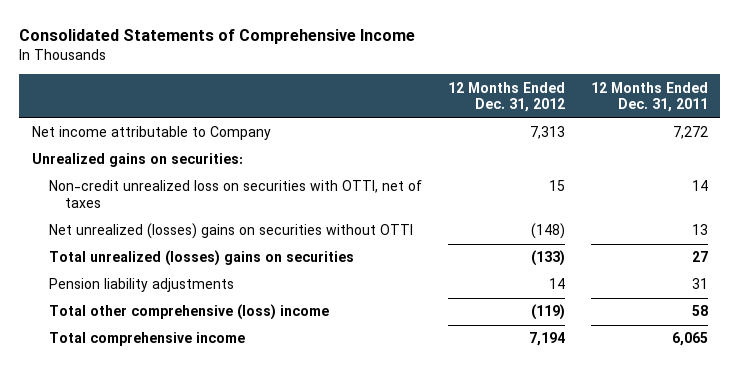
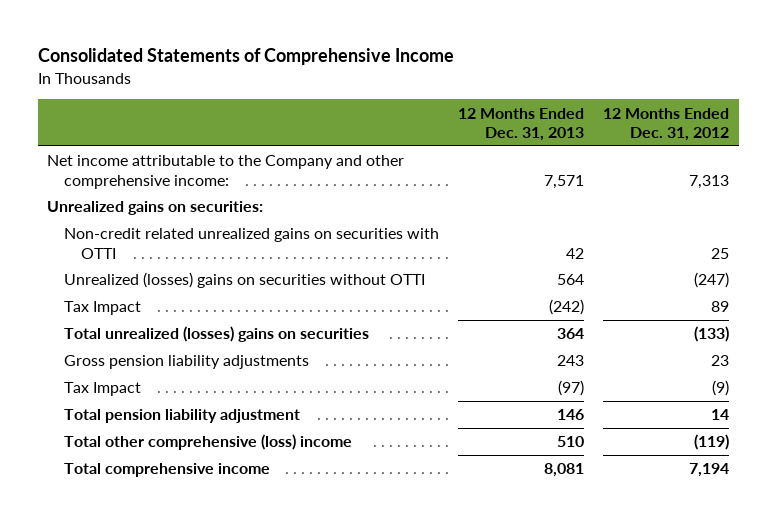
- | 12 Months Ended Dec. 31, 2012 | 12 Months Ended Dec. 31, 2011
+ | 12 Months Ended Dec. 31, 2013 | 12 Months Ended Dec. 31, 2012
- Net income attributable to Company | 7,313 | 7,272
+ Net income attributable to the Company and other comprehensive income: | 7,571 | 7,313
- Non-credit unrealized loss on securities with OTTI, net of taxes | 15 | 14
- Net unrealized (losses) gains on securities without OTTI | (148) | 13
+ Non-credit related unrealized gains on securities with OTTI | 42 | 25
+ Unrealized (losses) gains on securities without OTTI | 564 | (247)
+ Tax Impact | (242) | 89
- Pension liability adjustments | 14 | 31
+ Gross pension liability adjustments | 243 | 23
+ Tax Impact | (97) | (9)
+ Total pension liability adjustment | 146 | 14

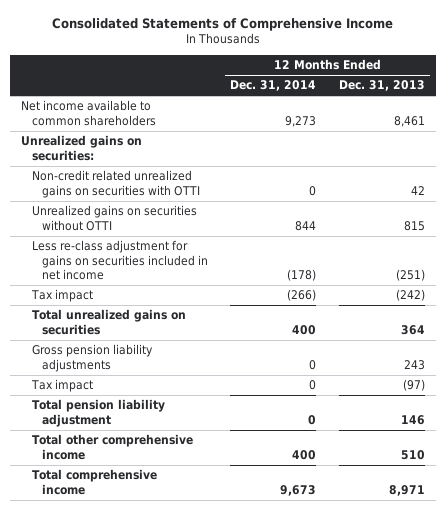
- | 12 Months Ended Dec. 31, 2013 | 12 Months Ended Dec. 31, 2012
+ | 12 Months Ended Dec. 31, 2014 | 12 Months Ended Dec. 31, 2013
- Net income attributable to the Company and other comprehensive income: | 7,571 | 7,313
+ Net income available to common shareholders | 9,273 | 8,461
- Unrealized (losses) gains on securities without OTTI | 564 | (247)
- Tax Impact | (242) | 89
- Total unrealized (losses) gains on securities | 364 | (133)
+ Unrealized gains on securities without OTTI | 844 | 815
+ Less re-class adjustment for gains on securities included in net income | (178) | (251)
+ Tax impact | (266) | (242)
+ Total unrealized gains on securities | 400 | 364
- Tax Impact | (97) | (9)
+ Tax impact | 0 | (97)
- Total other comprehensive (loss) income | 510 | (119)
- Total comprehensive income | 8,081 | 7,194
+ Total other comprehensive income | 400 | 510
+ Total comprehensive income | 9,673 | 8,971

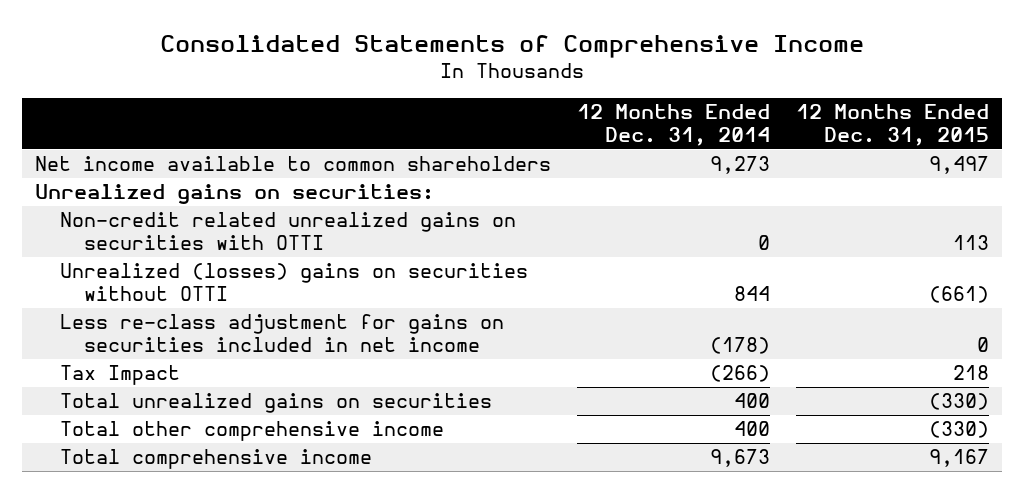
- | 12 Months Ended Dec. 31, 2014 | 12 Months Ended Dec. 31, 2013
+ | 12 Months Ended Dec. 31, 2014 | 12 Months Ended Dec. 31, 2015
- Unrealized gains on securities without OTTI | 844 | 815
+ Unrealized (losses) gains on securities without OTTI | 844 | (661)
- Tax impact | (266) | (242)
+ Tax Impact | (266) | 218
- Gross pension liability adjustments | 0 | 243
- Tax impact | 0 | (97)
- Total pension liability adjustment | 0 | 146

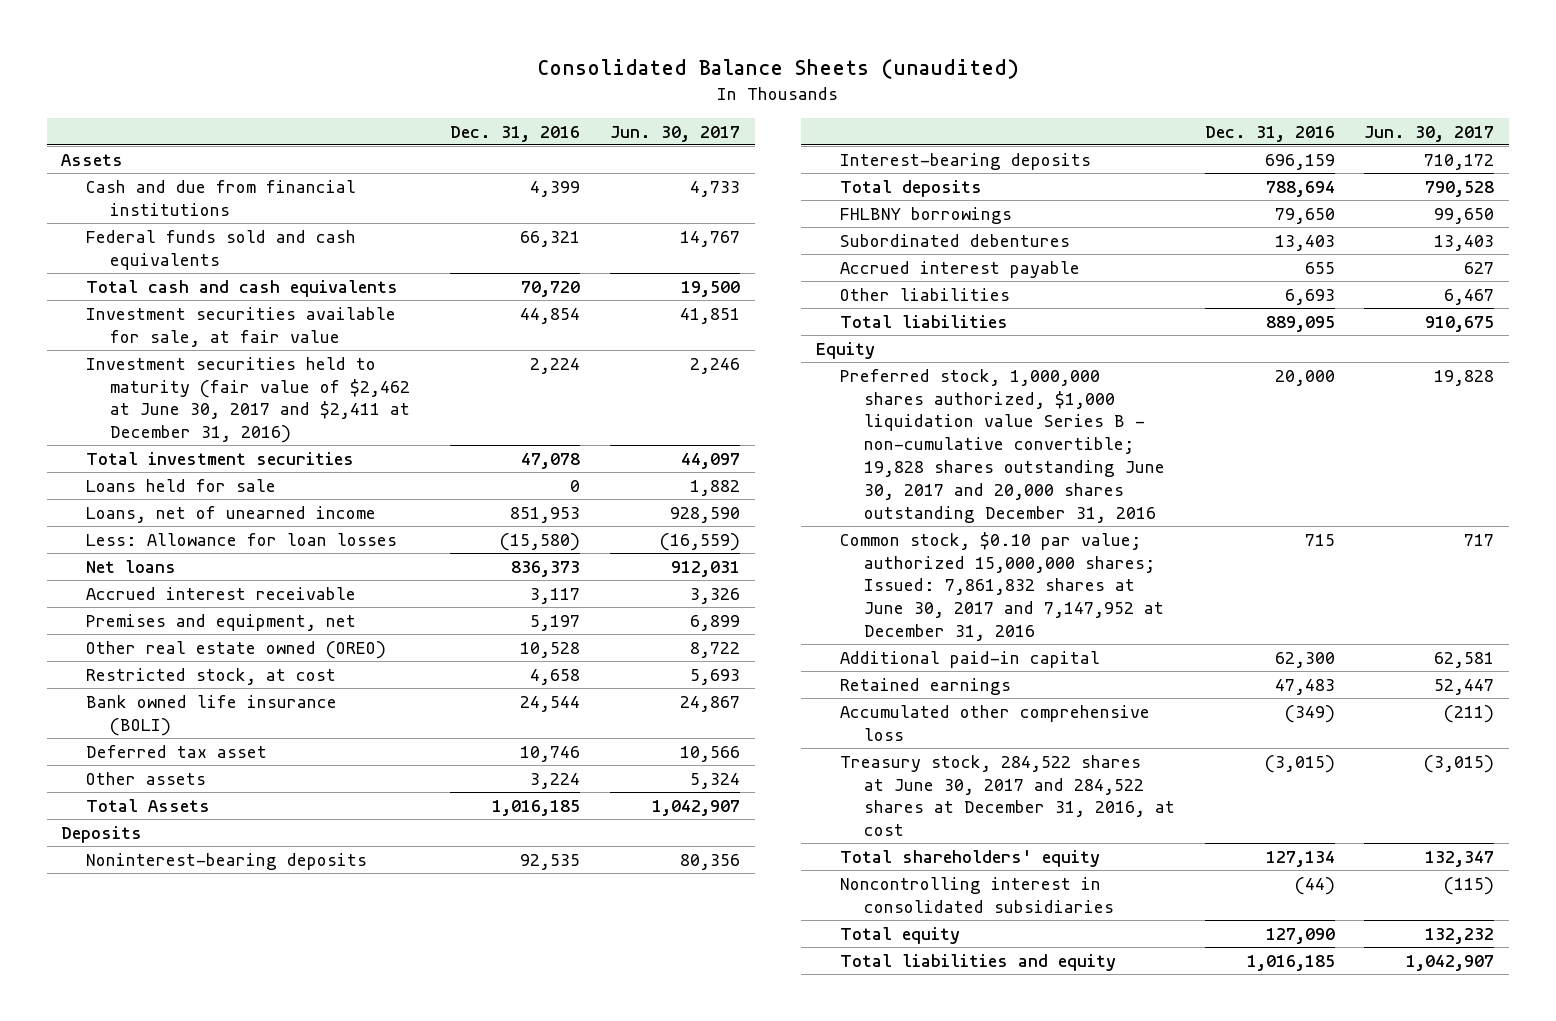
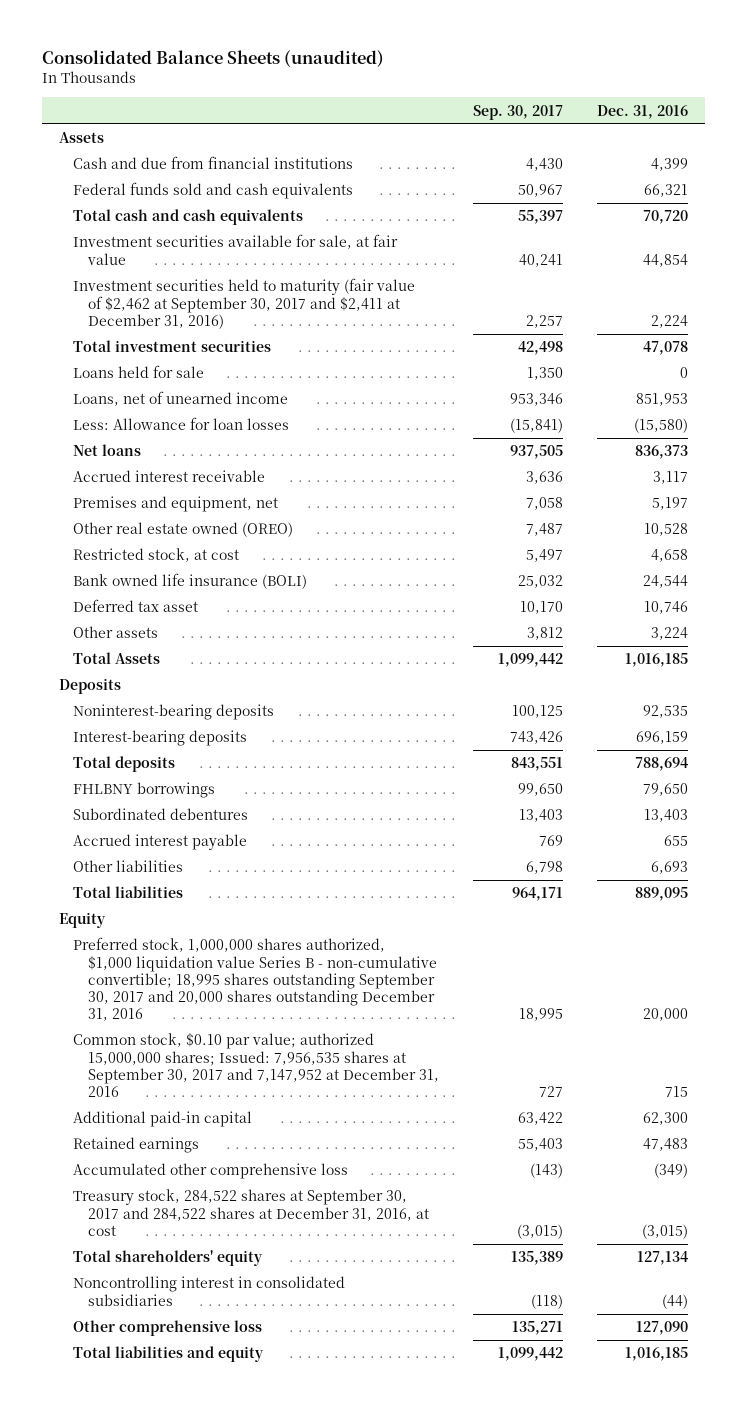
- | Dec. 31, 2016 | Jun. 30, 2017
+ | Sep. 30, 2017 | Dec. 31, 2016
- Investment securities held to maturity (fair value of $2,462 at June 30, 2017 and $2,411 at December 31, 2016) | 2,224 | 2,246
+ Investment securities held to maturity (fair value of $2,462 at September 30, 2017 and $2,411 at December 31, 2016) | 2,257 | 2,224
- Preferred stock, 1,000,000 shares authorized, $1,000 liquidation value Series B - non-cumulative convertible; 19,828 shares outstanding June 30, 2017 and 20,000 shares outstanding December 31, 2016 | 20,000 | 19,828
- Common stock, $0.10 par value; authorized 15,000,000 shares; Issued: 7,861,832 shares at June 30, 2017 and 7,147,952 at December 31, 2016 | 715 | 717
+ Preferred stock, 1,000,000 shares authorized, $1,000 liquidation value Series B - non-cumulative convertible; 18,995 shares outstanding September 30, 2017 and 20,000 shares outstanding December 31, 2016 | 18,995 | 20,000
+ Common stock, $0.10 par value; authorized 15,000,000 shares; Issued: 7,956,535 shares at September 30, 2017 and 7,147,952 at December 31, 2016 | 727 | 715
- Treasury stock, 284,522 shares at June 30, 2017 and 284,522 shares at December 31, 2016, at cost | (3,015) | (3,015)
+ Treasury stock, 284,522 shares at September 30, 2017 and 284,522 shares at December 31, 2016, at cost | (3,015) | (3,015)
- Total equity | 127,090 | 132,232
+ Other comprehensive loss | 135,271 | 127,090

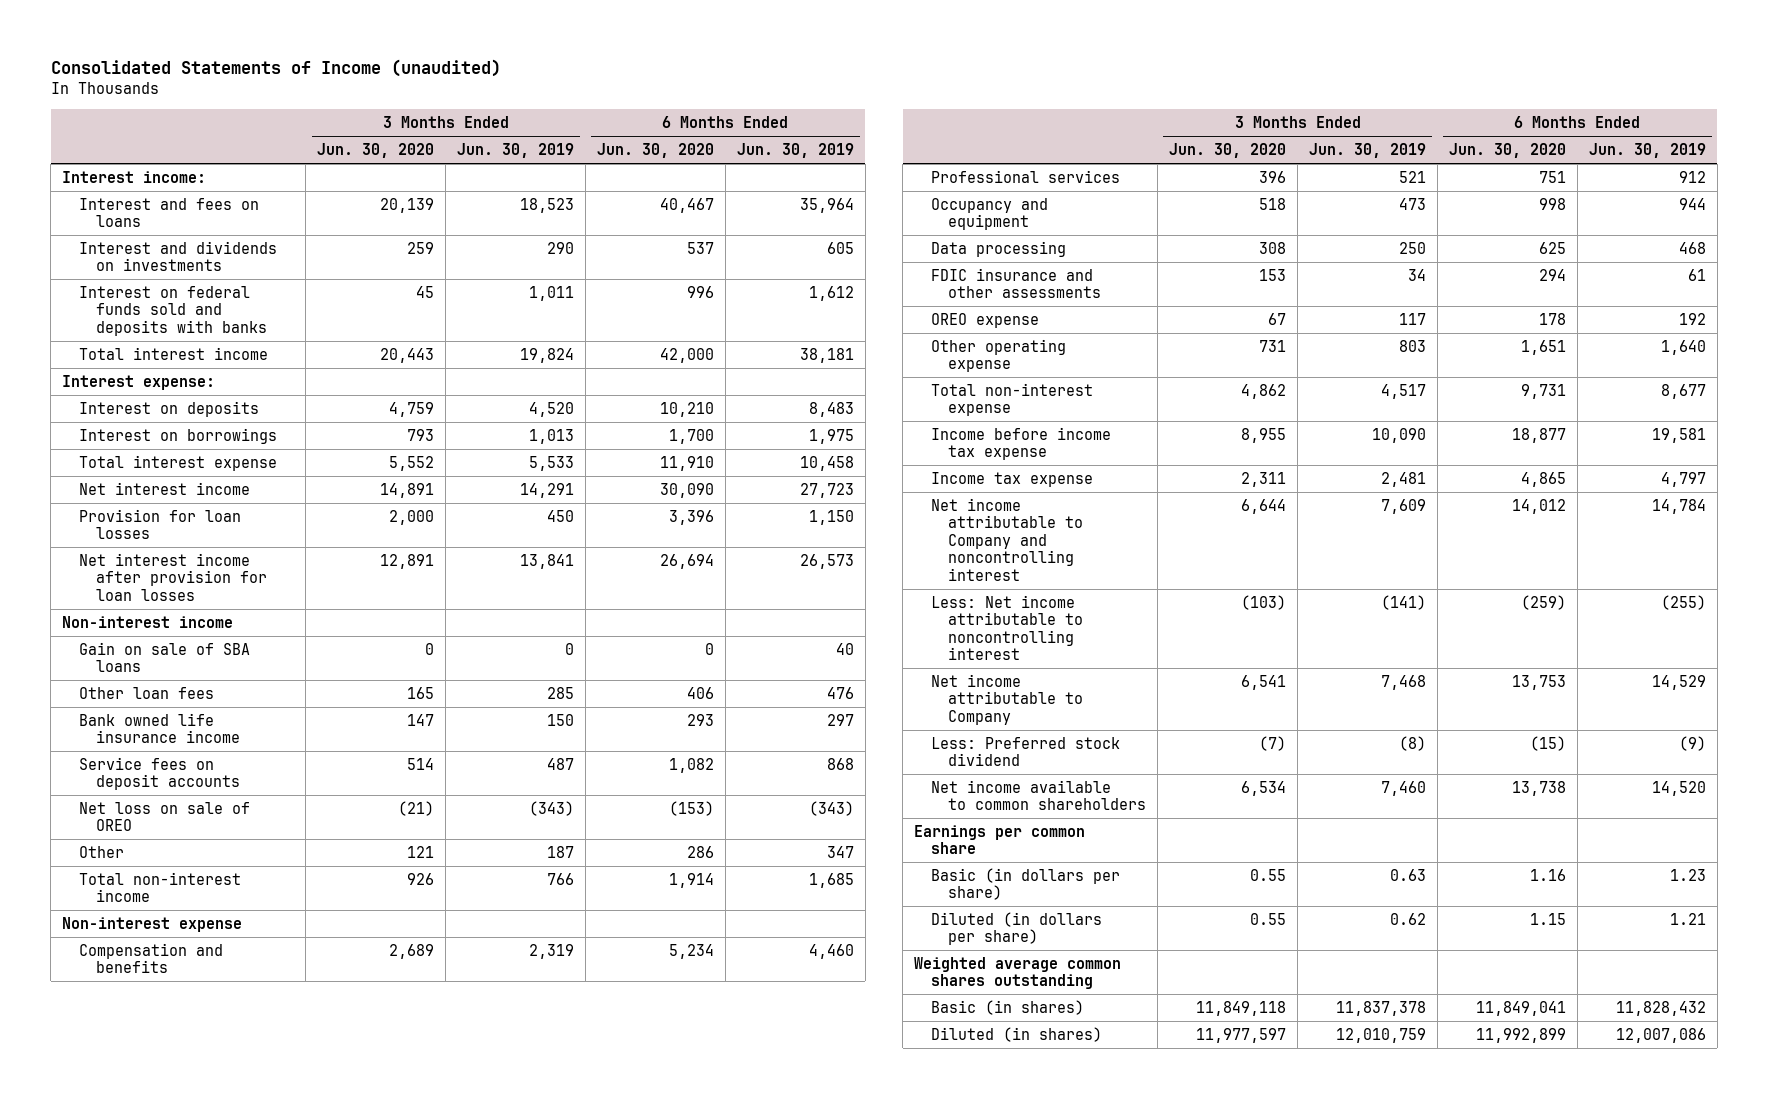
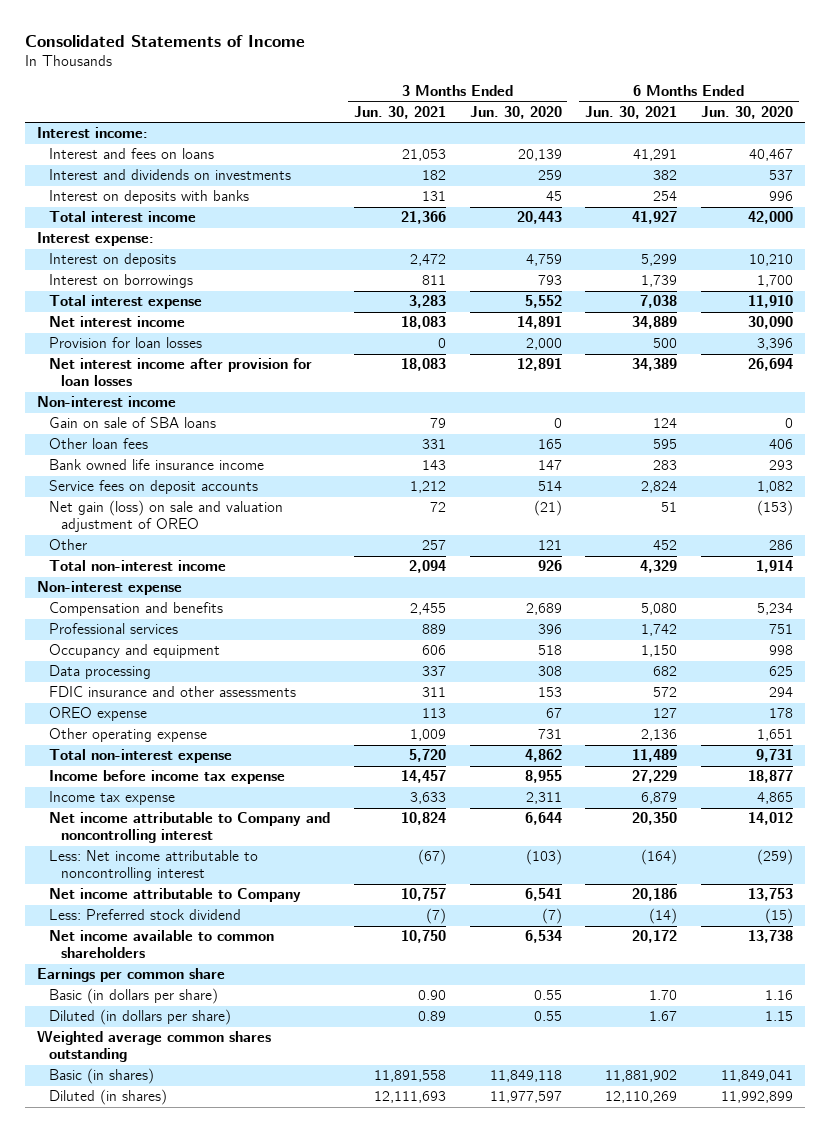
- Consolidated Statements of Income (unaudited)
+ Consolidated Statements of Income
- | 3 Months Ended Jun. 30, 2020 | 3 Months Ended Jun. 30, 2019 | 6 Months Ended Jun. 30, 2020 | 6 Months Ended Jun. 30, 2019
+ | 3 Months Ended Jun. 30, 2021 | 3 Months Ended Jun. 30, 2020 | 6 Months Ended Jun. 30, 2021 | 6 Months Ended Jun. 30, 2020
- Interest on federal funds sold and deposits with banks | 45 | 1,011 | 996 | 1,612
+ Interest on deposits with banks | 131 | 45 | 254 | 996
- Net loss on sale of OREO | (21) | (343) | (153) | (343)
+ Net gain (loss) on sale and valuation adjustment of OREO | 72 | (21) | 51 | (153)

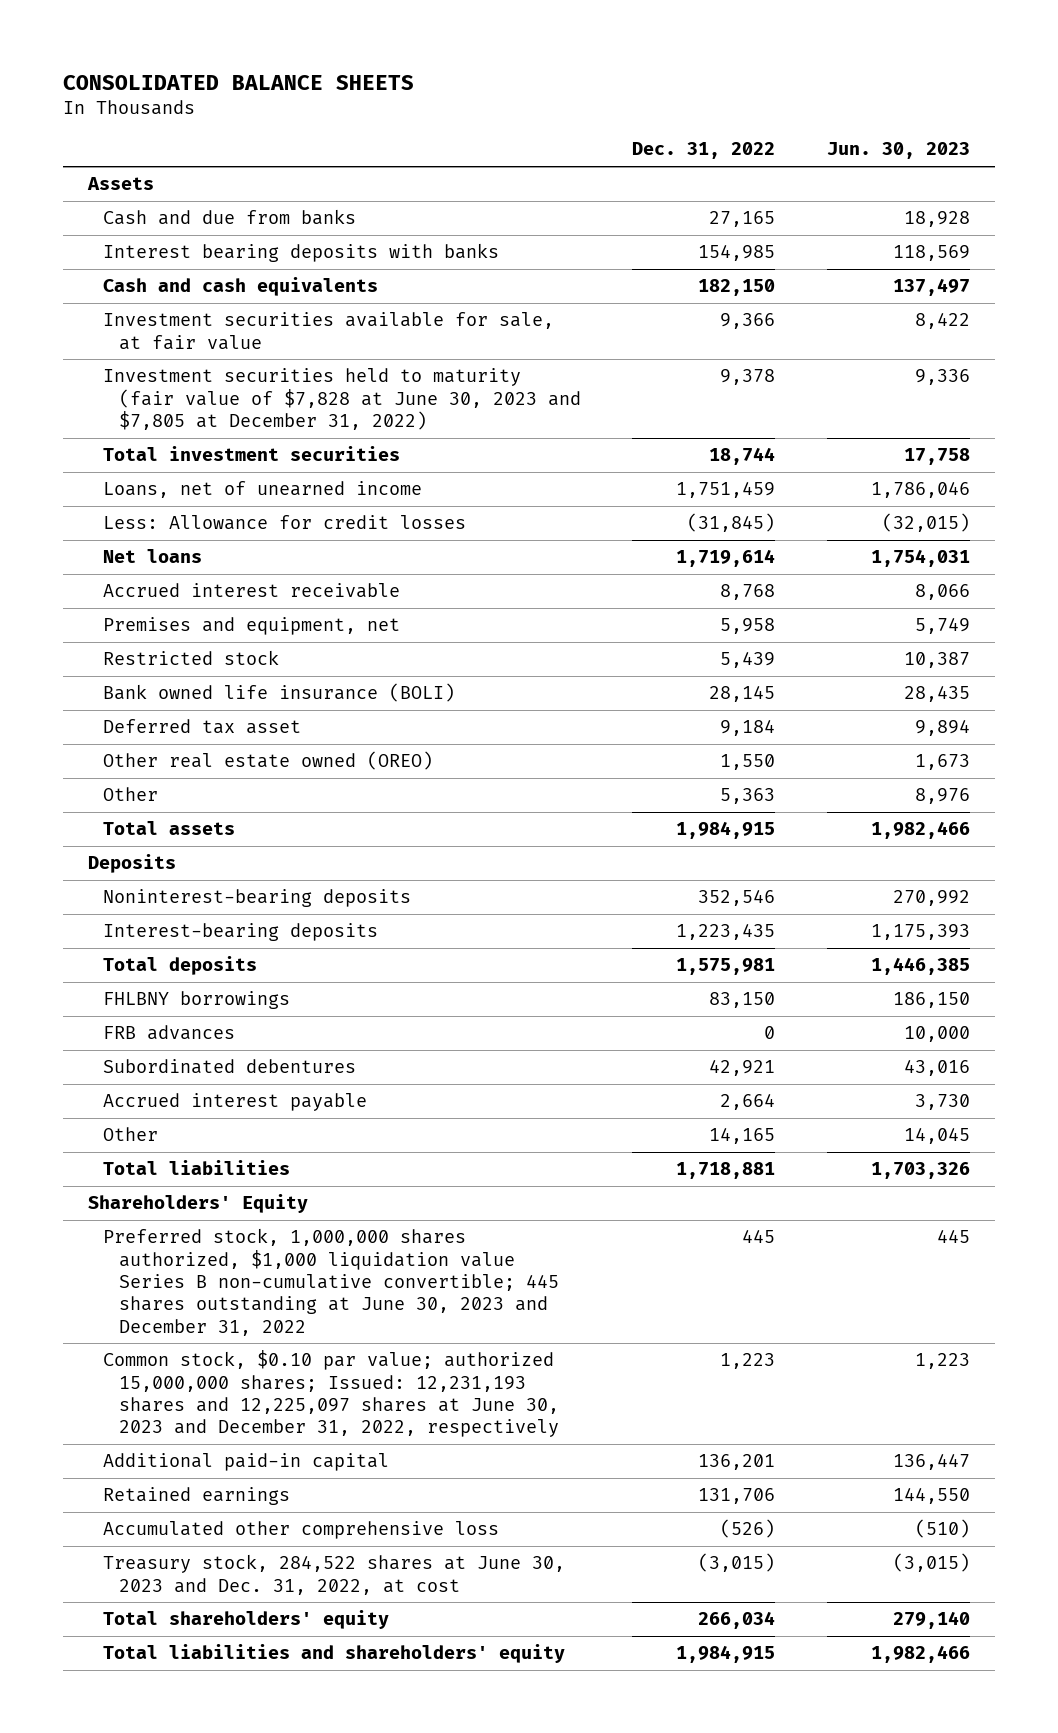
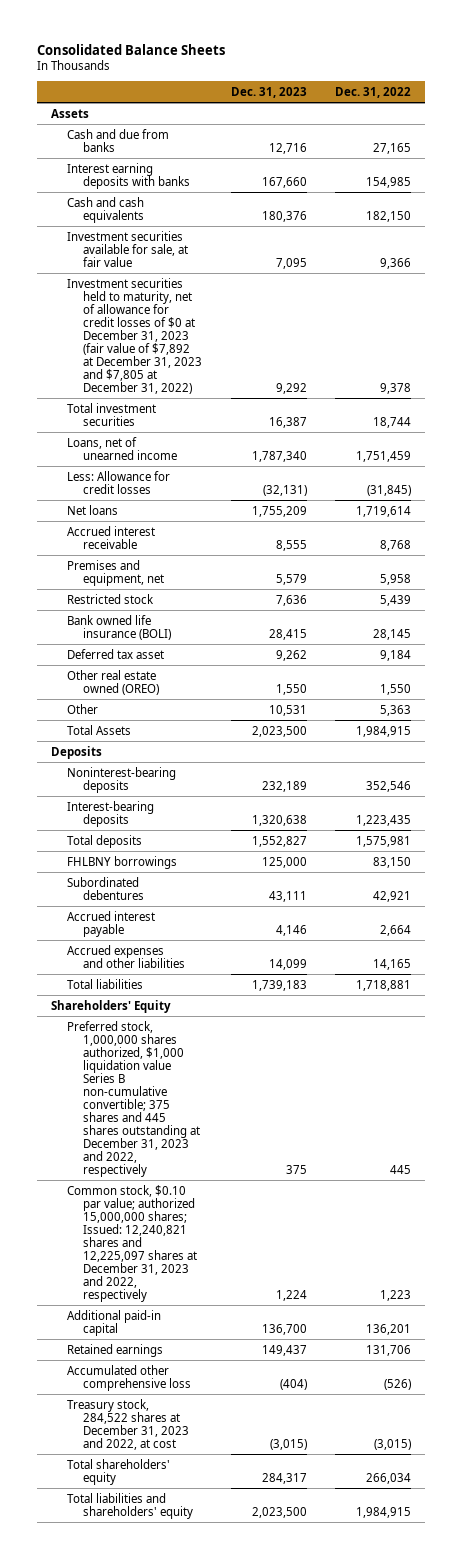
- CONSOLIDATED BALANCE SHEETS
+ Consolidated Balance Sheets
- | Dec. 31, 2022 | Jun. 30, 2023
+ | Dec. 31, 2023 | Dec. 31, 2022
- Interest bearing deposits with banks | 154,985 | 118,569
+ Interest earning deposits with banks | 167,660 | 154,985
- Investment securities held to maturity (fair value of $7,828 at June 30, 2023 and $7,805 at December 31, 2022) | 9,378 | 9,336
+ Investment securities held to maturity, net of allowance for credit losses of $0 at December 31, 2023 (fair value of $7,892 at December 31, 2023 and $7,805 at December 31, 2022) | 9,292 | 9,378
- Total assets | 1,984,915 | 1,982,466
+ Total Assets | 2,023,500 | 1,984,915
- FRB advances | 0 | 10,000
- Other | 14,165 | 14,045
+ Accrued expenses and other liabilities | 14,099 | 14,165
- Preferred stock, 1,000,000 shares authorized, $1,000 liquidation value Series B non-cumulative convertible; 445 shares outstanding at June 30, 2023 and December 31, 2022 | 445 | 445
- Common stock, $0.10 par value; authorized 15,000,000 shares; Issued: 12,231,193 shares and 12,225,097 shares at June 30, 2023 and December 31, 2022, respectively | 1,223 | 1,223
+ Preferred stock, 1,000,000 shares authorized, $1,000 liquidation value Series B non-cumulative convertible; 375 shares and 445 shares outstanding at December 31, 2023 and 2022, respectively | 375 | 445
+ Common stock, $0.10 par value; authorized 15,000,000 shares; Issued: 12,240,821 shares and 12,225,097 shares at December 31, 2023 and 2022, respectively | 1,224 | 1,223
- Treasury stock, 284,522 shares at June 30, 2023 and Dec. 31, 2022, at cost | (3,015) | (3,015)
+ Treasury stock, 284,522 shares at December 31, 2023 and 2022, at cost | (3,015) | (3,015)

